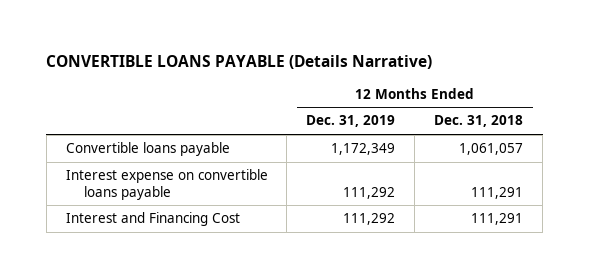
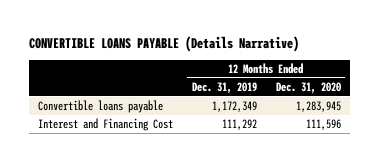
- | 12 Months Ended Dec. 31, 2019 | 12 Months Ended Dec. 31, 2018
+ | 12 Months Ended Dec. 31, 2019 | 12 Months Ended Dec. 31, 2020
- Interest expense on convertible loans payable | 111,292 | 111,291

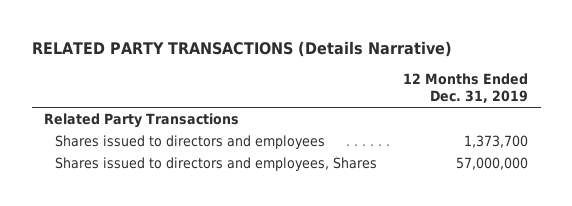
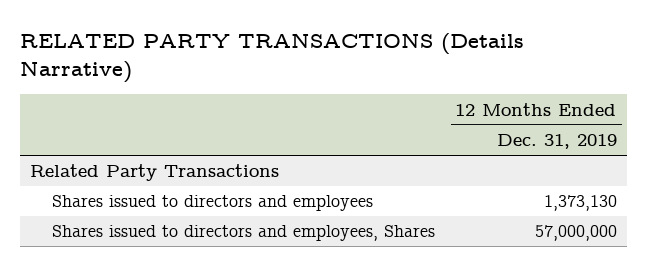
- Shares issued to directors and employees | 1,373,700
+ Shares issued to directors and employees | 1,373,130

